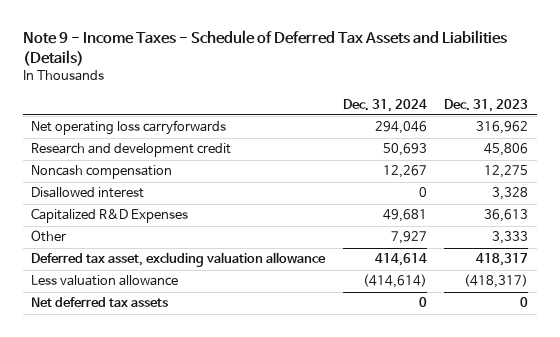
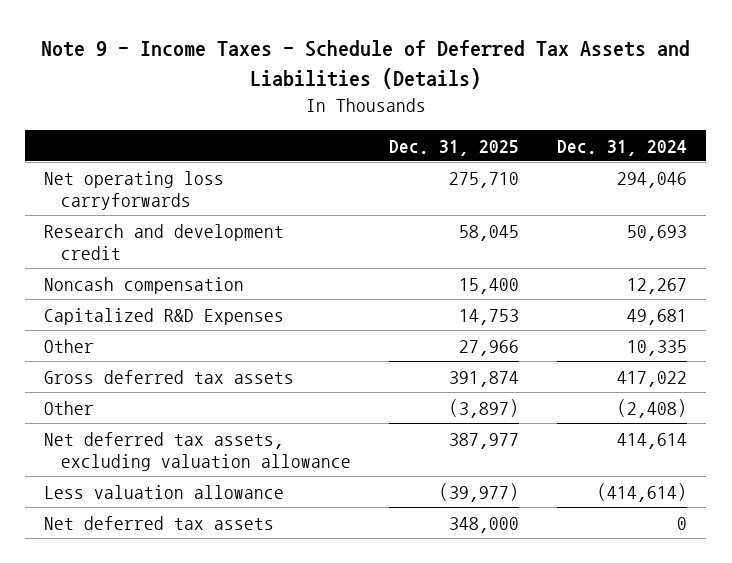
- | Dec. 31, 2024 | Dec. 31, 2023
+ | Dec. 31, 2025 | Dec. 31, 2024
- Disallowed interest | 0 | 3,328
- Other | 7,927 | 3,333
- Deferred tax asset, excluding valuation allowance | 414,614 | 418,317
+ Other | 27,966 | 10,335
+ Gross deferred tax assets | 391,874 | 417,022
+ Other | (3,897) | (2,408)
+ Net deferred tax assets, excluding valuation allowance | 387,977 | 414,614

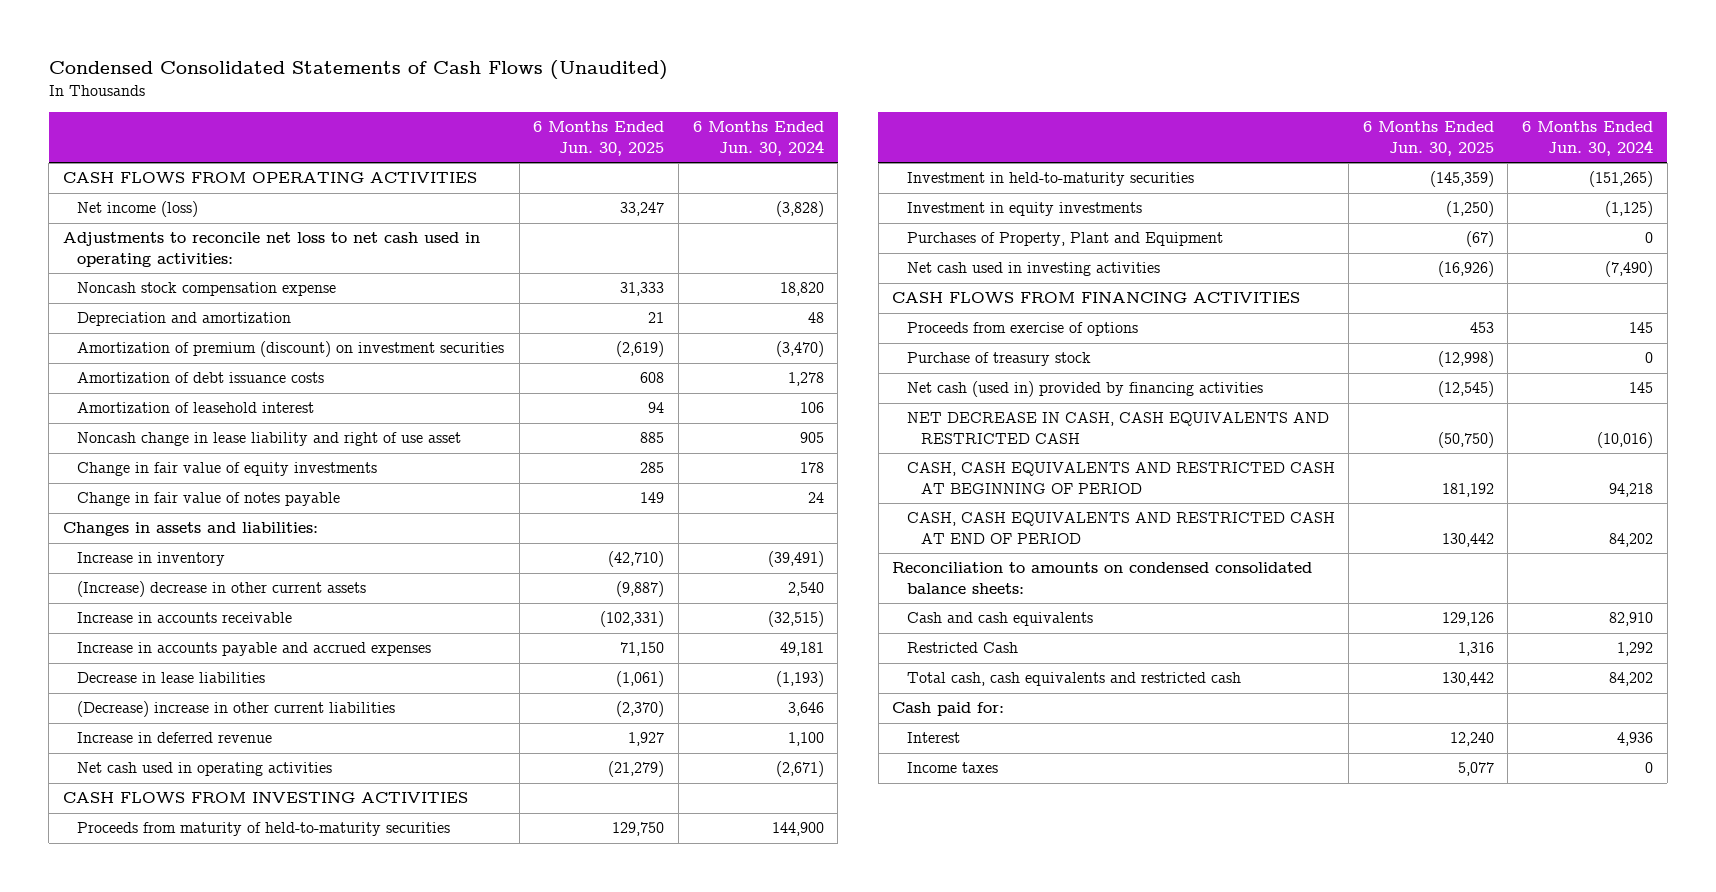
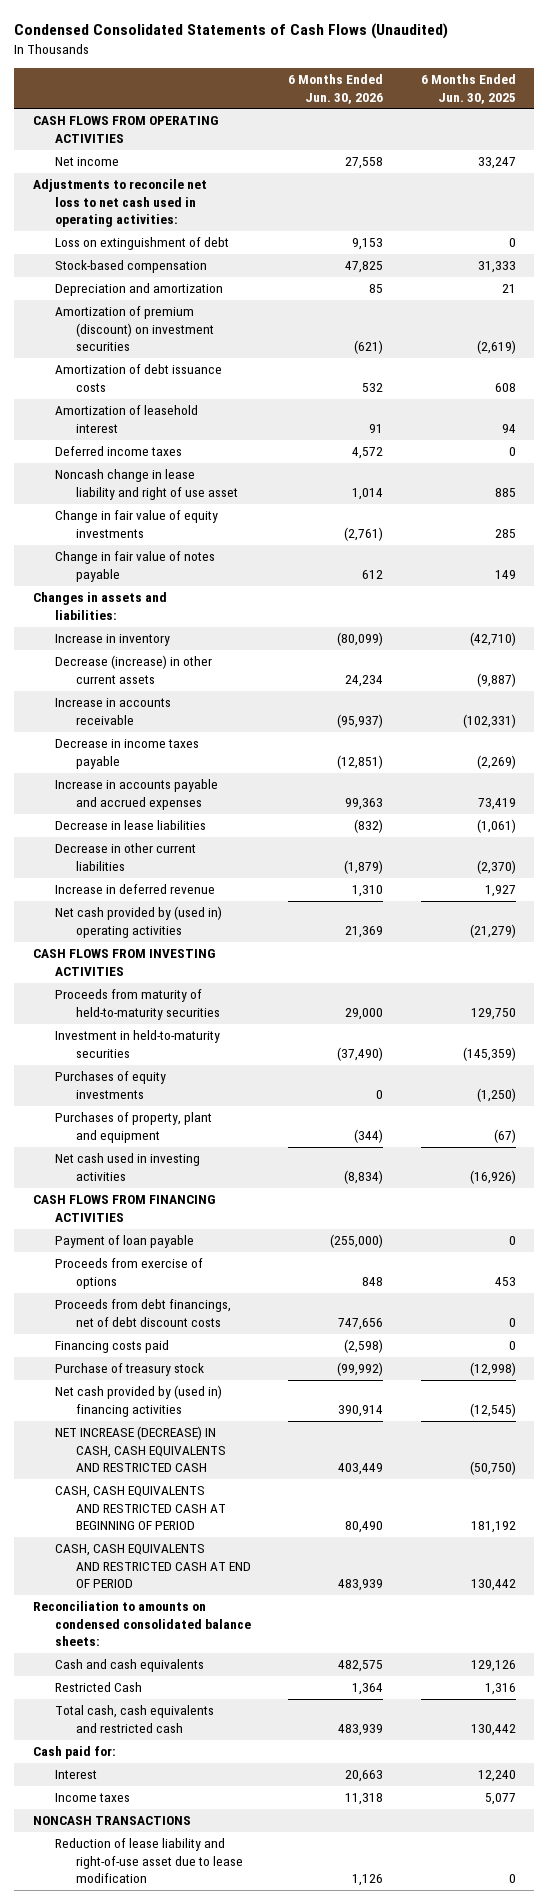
- | 6 Months Ended Jun. 30, 2025 | 6 Months Ended Jun. 30, 2024
+ | 6 Months Ended Jun. 30, 2026 | 6 Months Ended Jun. 30, 2025
- Net income (loss) | 33,247 | (3,828)
+ Net income | 27,558 | 33,247
- Noncash stock compensation expense | 31,333 | 18,820
+ Loss on extinguishment of debt | 9,153 | 0
+ Stock-based compensation | 47,825 | 31,333
+ Deferred income taxes | 4,572 | 0
- (Increase) decrease in other current assets | (9,887) | 2,540
+ Decrease (increase) in other current assets | 24,234 | (9,887)
- Increase in accounts payable and accrued expenses | 71,150 | 49,181
+ Decrease in income taxes payable | (12,851) | (2,269)
+ Increase in accounts payable and accrued expenses | 99,363 | 73,419
- (Decrease) increase in other current liabilities | (2,370) | 3,646
+ Decrease in other current liabilities | (1,879) | (2,370)
- Net cash used in operating activities | (21,279) | (2,671)
+ Net cash provided by (used in) operating activities | 21,369 | (21,279)
- Investment in equity investments | (1,250) | (1,125)
- Purchases of Property, Plant and Equipment | (67) | 0
+ Purchases of equity investments | 0 | (1,250)
+ Purchases of property, plant and equipment | (344) | (67)
+ Payment of loan payable | (255,000) | 0
+ Proceeds from debt financings, net of debt discount costs | 747,656 | 0
+ Financing costs paid | (2,598) | 0
- Net cash (used in) provided by financing activities | (12,545) | 145
- NET DECREASE IN CASH, CASH EQUIVALENTS AND RESTRICTED CASH | (50,750) | (10,016)
+ Net cash provided by (used in) financing activities | 390,914 | (12,545)
+ NET INCREASE (DECREASE) IN CASH, CASH EQUIVALENTS AND RESTRICTED CASH | 403,449 | (50,750)
+ NONCASH TRANSACTIONS
+ Reduction of lease liability and right-of-use asset due to lease modification | 1,126 | 0

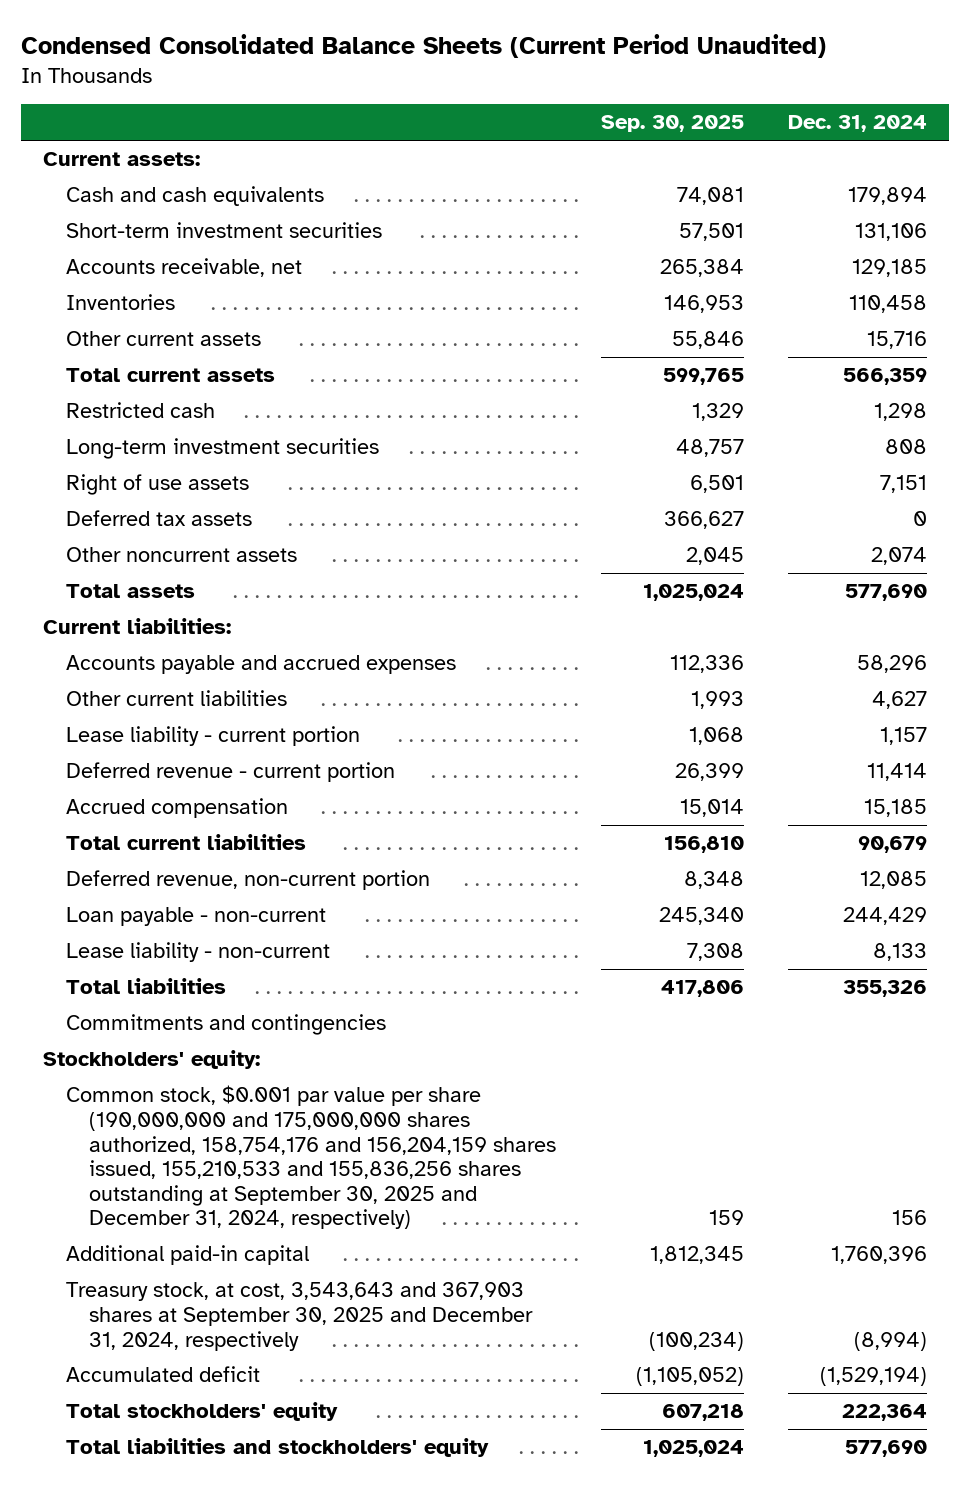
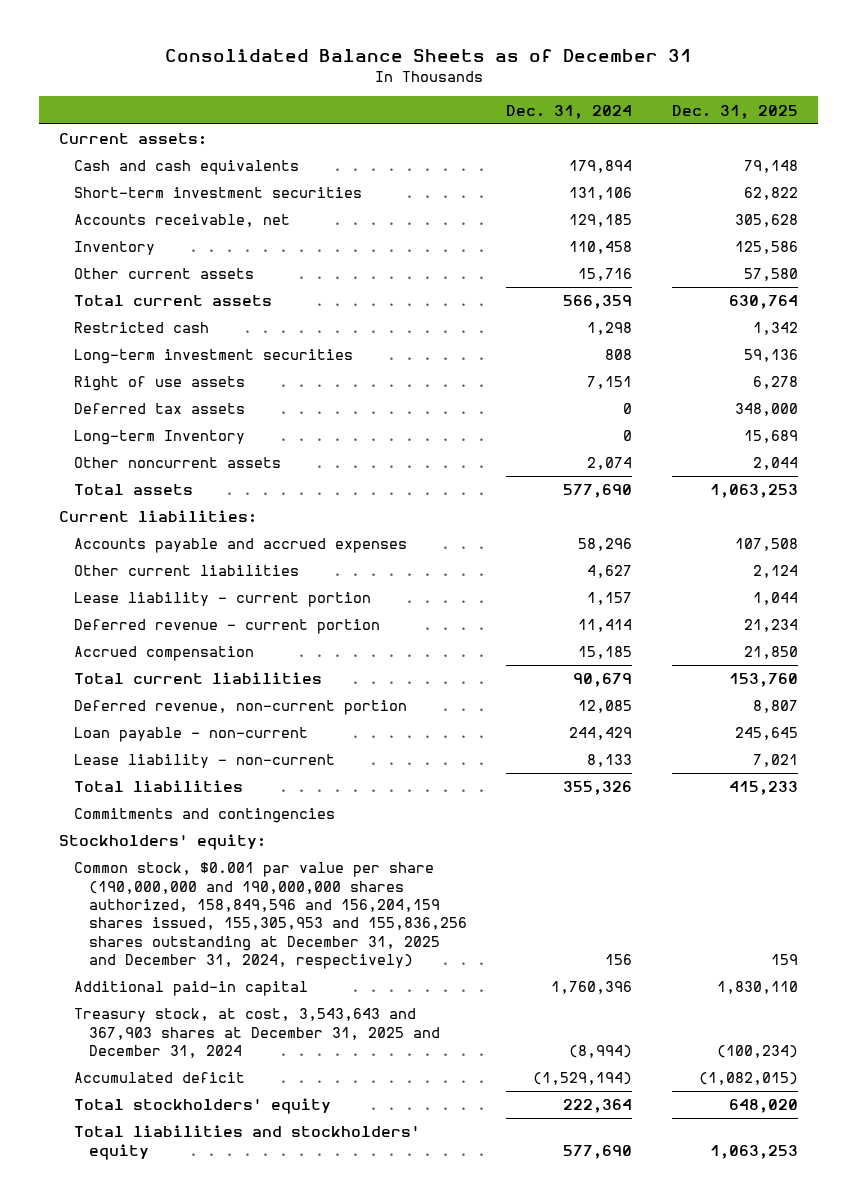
- Condensed Consolidated Balance Sheets (Current Period Unaudited)
+ Consolidated Balance Sheets as of December 31
- | Sep. 30, 2025 | Dec. 31, 2024
+ | Dec. 31, 2024 | Dec. 31, 2025
- Inventories | 146,953 | 110,458
+ Inventory | 110,458 | 125,586
+ Long-term Inventory | 0 | 15,689
- Common stock, $0.001 par value per share (190,000,000 and 175,000,000 shares authorized, 158,754,176 and 156,204,159 shares issued, 155,210,533 and 155,836,256 shares outstanding at September 30, 2025 and December 31, 2024, respectively) | 159 | 156
+ Common stock, $0.001 par value per share (190,000,000 and 190,000,000 shares authorized, 158,849,596 and 156,204,159 shares issued, 155,305,953 and 155,836,256 shares outstanding at December 31, 2025 and December 31, 2024, respectively) | 156 | 159
- Treasury stock, at cost, 3,543,643 and 367,903 shares at September 30, 2025 and December 31, 2024, respectively | (100,234) | (8,994)
+ Treasury stock, at cost, 3,543,643 and 367,903 shares at December 31, 2025 and December 31, 2024 | (8,994) | (100,234)

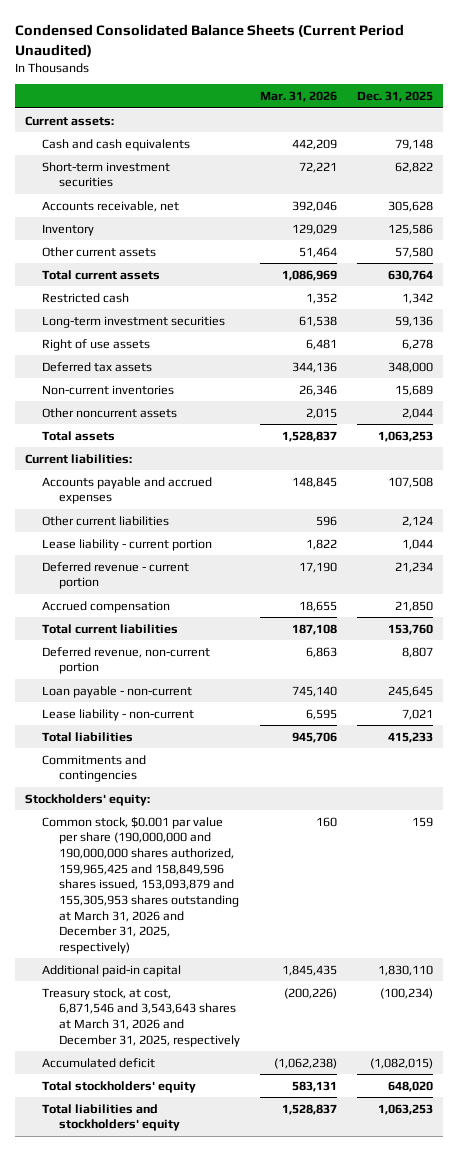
- Consolidated Balance Sheets as of December 31
+ Condensed Consolidated Balance Sheets (Current Period Unaudited)
- | Dec. 31, 2024 | Dec. 31, 2025
+ | Mar. 31, 2026 | Dec. 31, 2025
- Long-term Inventory | 0 | 15,689
+ Non-current inventories | 26,346 | 15,689
- Common stock, $0.001 par value per share (190,000,000 and 190,000,000 shares authorized, 158,849,596 and 156,204,159 shares issued, 155,305,953 and 155,836,256 shares outstanding at December 31, 2025 and December 31, 2024, respectively) | 156 | 159
+ Common stock, $0.001 par value per share (190,000,000 and 190,000,000 shares authorized, 159,965,425 and 158,849,596 shares issued, 153,093,879 and 155,305,953 shares outstanding at March 31, 2026 and December 31, 2025, respectively) | 160 | 159
- Treasury stock, at cost, 3,543,643 and 367,903 shares at December 31, 2025 and December 31, 2024 | (8,994) | (100,234)
+ Treasury stock, at cost, 6,871,546 and 3,543,643 shares at March 31, 2026 and December 31, 2025, respectively | (200,226) | (100,234)

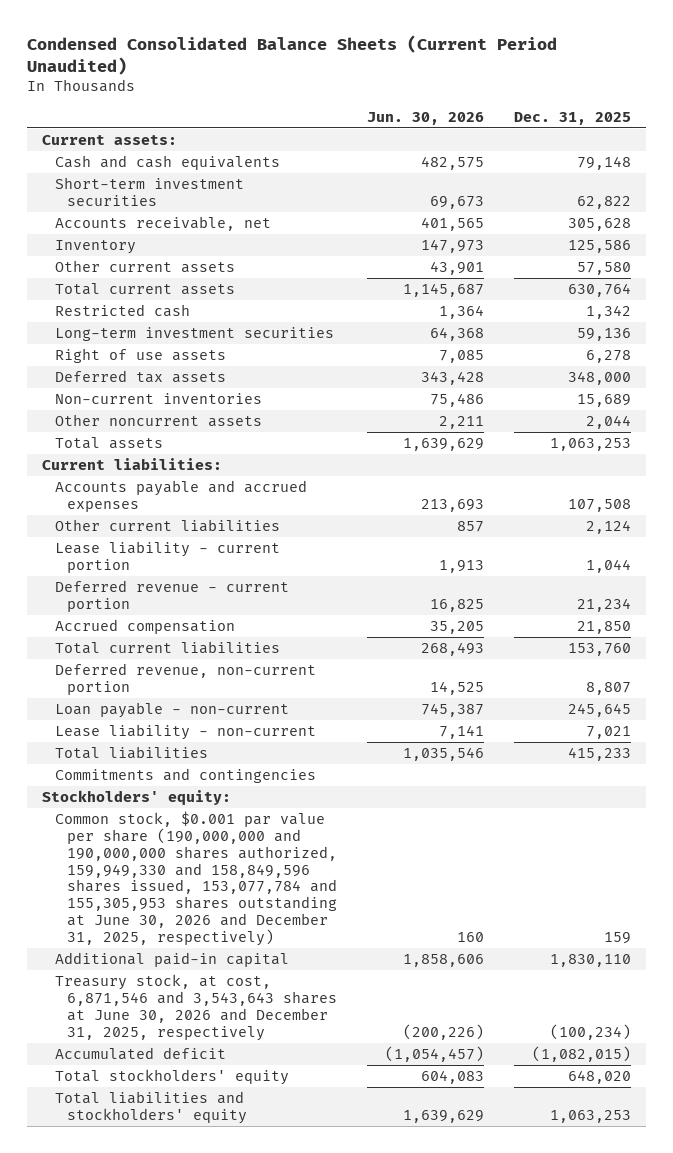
- | Mar. 31, 2026 | Dec. 31, 2025
+ | Jun. 30, 2026 | Dec. 31, 2025
- Common stock, $0.001 par value per share (190,000,000 and 190,000,000 shares authorized, 159,965,425 and 158,849,596 shares issued, 153,093,879 and 155,305,953 shares outstanding at March 31, 2026 and December 31, 2025, respectively) | 160 | 159
+ Common stock, $0.001 par value per share (190,000,000 and 190,000,000 shares authorized, 159,949,330 and 158,849,596 shares issued, 153,077,784 and 155,305,953 shares outstanding at June 30, 2026 and December 31, 2025, respectively) | 160 | 159
- Treasury stock, at cost, 6,871,546 and 3,543,643 shares at March 31, 2026 and December 31, 2025, respectively | (200,226) | (100,234)
+ Treasury stock, at cost, 6,871,546 and 3,543,643 shares at June 30, 2026 and December 31, 2025, respectively | (200,226) | (100,234)

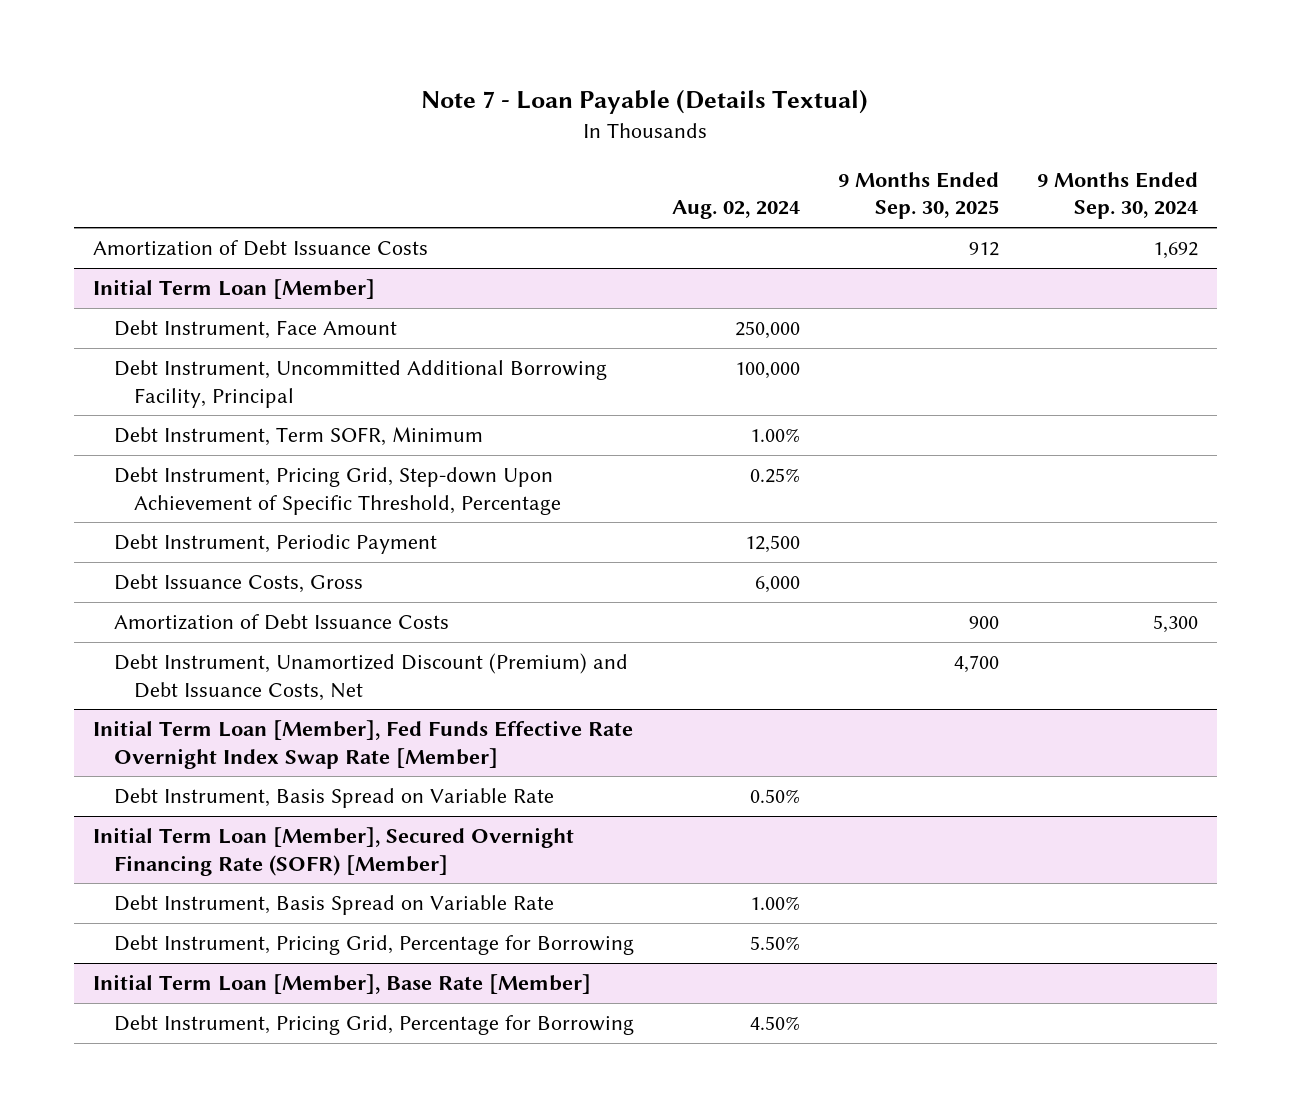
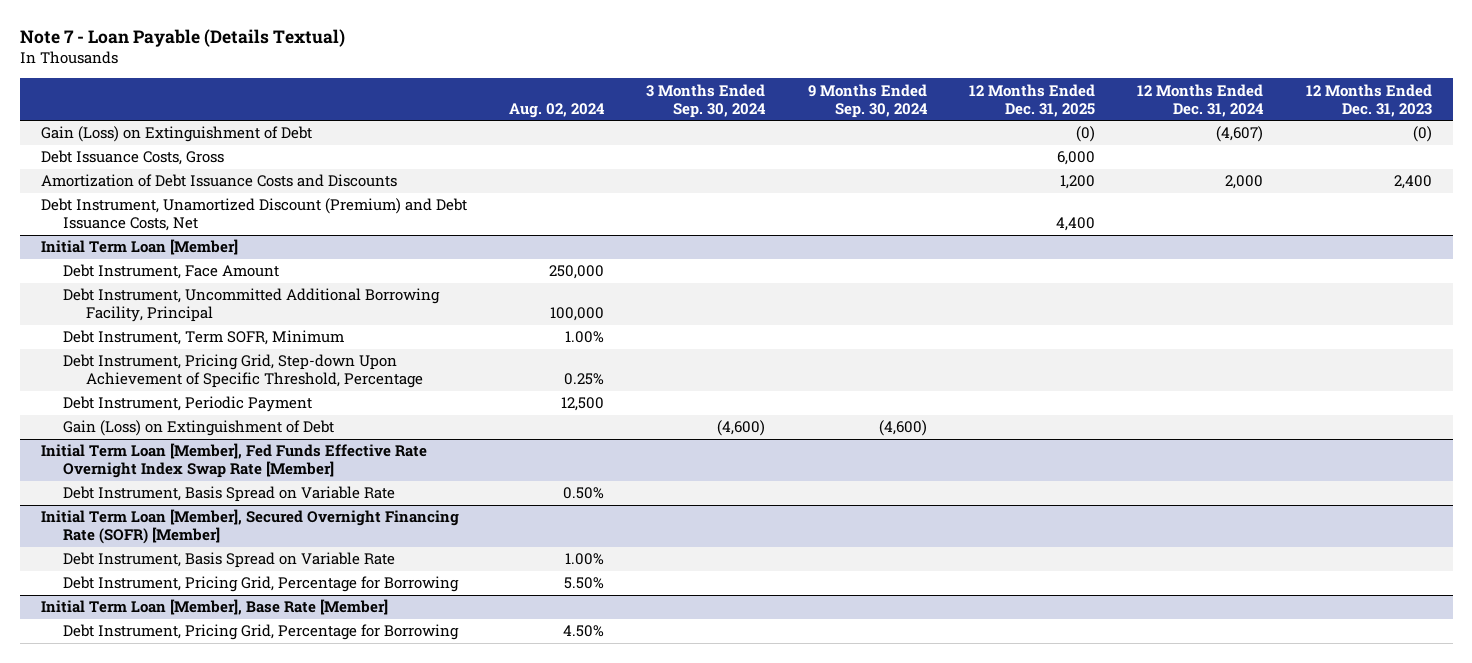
- | Aug. 02, 2024 | 9 Months Ended Sep. 30, 2025 | 9 Months Ended Sep. 30, 2024
+ | Aug. 02, 2024 | 3 Months Ended Sep. 30, 2024 | 9 Months Ended Sep. 30, 2024 | 12 Months Ended Dec. 31, 2025 | 12 Months Ended Dec. 31, 2024 | 12 Months Ended Dec. 31, 2023
- Amortization of Debt Issuance Costs | | 912 | 1,692
+ Gain (Loss) on Extinguishment of Debt | | | | (0) | (4,607) | (0)
+ Debt Issuance Costs, Gross | | | | 6,000 | |
+ Amortization of Debt Issuance Costs and Discounts | | | | 1,200 | 2,000 | 2,400
+ Debt Instrument, Unamortized Discount (Premium) and Debt Issuance Costs, Net | | | | 4,400 | |
@ Initial Term Loan [Member]
- Debt Issuance Costs, Gross | 6,000 | |
- Amortization of Debt Issuance Costs | | 900 | 5,300
- Debt Instrument, Unamortized Discount (Premium) and Debt Issuance Costs, Net | | 4,700 |
+ Gain (Loss) on Extinguishment of Debt | | (4,600) | (4,600) | | |

